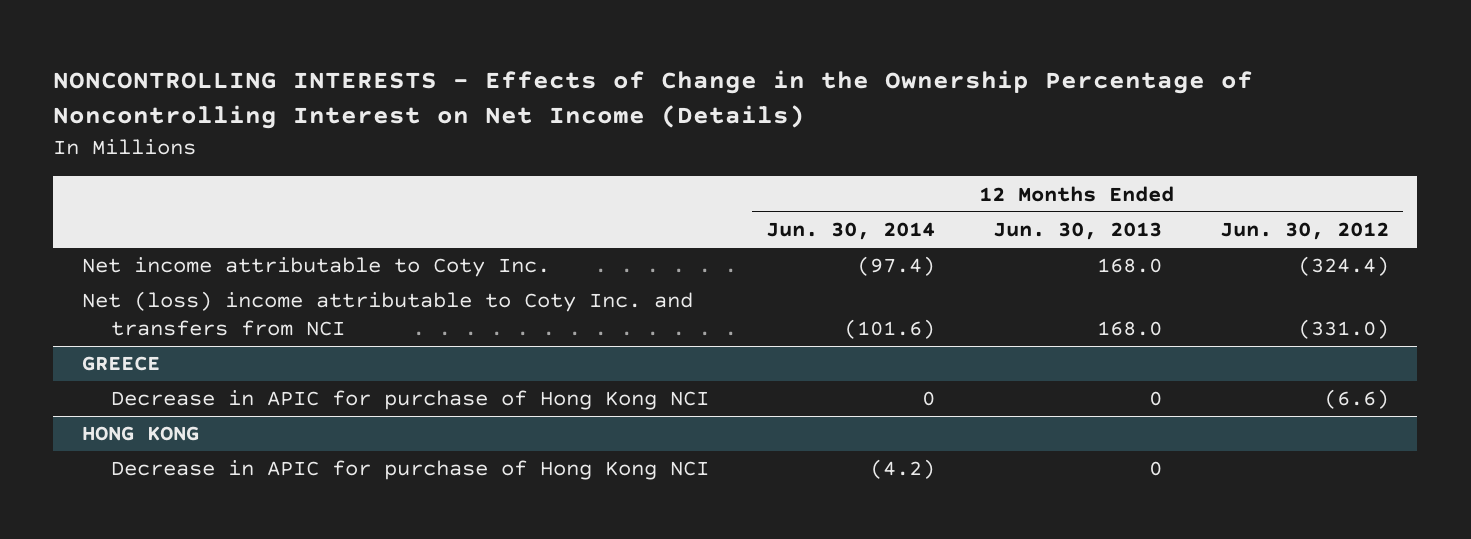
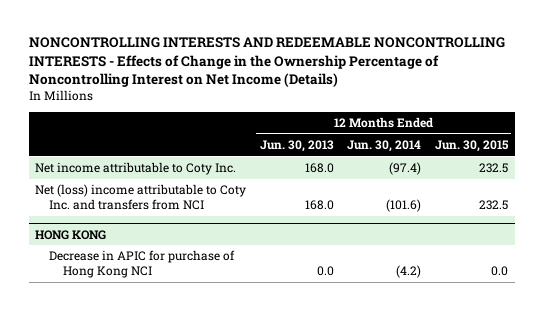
- NONCONTROLLING INTERESTS - Effects of Change in the Ownership Percentage of Noncontrolling Interest on Net Income (Details)
+ NONCONTROLLING INTERESTS AND REDEEMABLE NONCONTROLLING INTERESTS - Effects of Change in the Ownership Percentage of Noncontrolling Interest on Net Income (Details)
- | 12 Months Ended Jun. 30, 2014 | 12 Months Ended Jun. 30, 2013 | 12 Months Ended Jun. 30, 2012
+ | 12 Months Ended Jun. 30, 2013 | 12 Months Ended Jun. 30, 2014 | 12 Months Ended Jun. 30, 2015
- GREECE
- Decrease in APIC for purchase of Hong Kong NCI | 0 | 0 | (6.6)
@ HONG KONG
- Decrease in APIC for purchase of Hong Kong NCI | (4.2) | 0 |
+ Decrease in APIC for purchase of Hong Kong NCI | 0.0 | (4.2) | 0.0

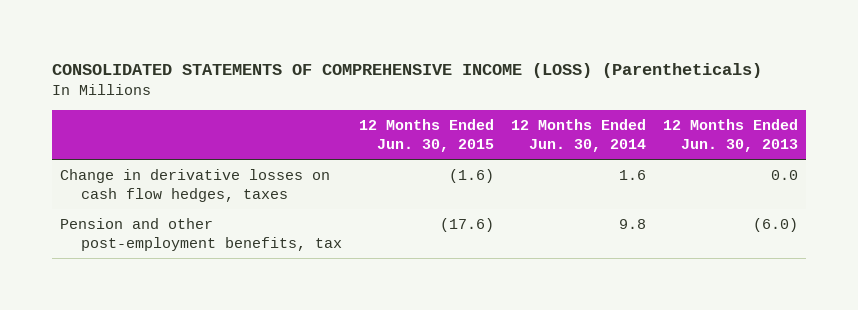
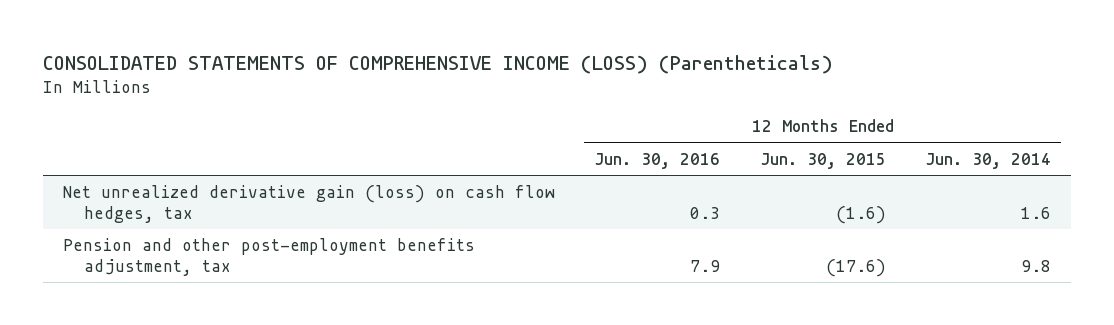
- | 12 Months Ended Jun. 30, 2015 | 12 Months Ended Jun. 30, 2014 | 12 Months Ended Jun. 30, 2013
+ | 12 Months Ended Jun. 30, 2016 | 12 Months Ended Jun. 30, 2015 | 12 Months Ended Jun. 30, 2014
- Change in derivative losses on cash flow hedges, taxes | (1.6) | 1.6 | 0.0
- Pension and other post-employment benefits, tax | (17.6) | 9.8 | (6.0)
+ Net unrealized derivative gain (loss) on cash flow hedges, tax | 0.3 | (1.6) | 1.6
+ Pension and other post-employment benefits adjustment, tax | 7.9 | (17.6) | 9.8

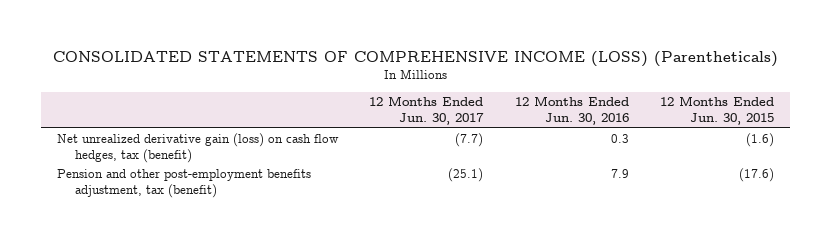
- | 12 Months Ended Jun. 30, 2016 | 12 Months Ended Jun. 30, 2015 | 12 Months Ended Jun. 30, 2014
+ | 12 Months Ended Jun. 30, 2017 | 12 Months Ended Jun. 30, 2016 | 12 Months Ended Jun. 30, 2015
- Net unrealized derivative gain (loss) on cash flow hedges, tax | 0.3 | (1.6) | 1.6
- Pension and other post-employment benefits adjustment, tax | 7.9 | (17.6) | 9.8
+ Net unrealized derivative gain (loss) on cash flow hedges, tax (benefit) | (7.7) | 0.3 | (1.6)
+ Pension and other post-employment benefits adjustment, tax (benefit) | (25.1) | 7.9 | (17.6)

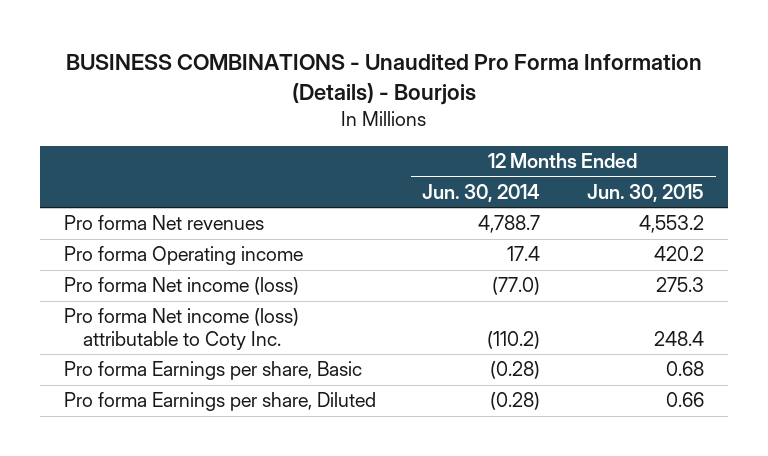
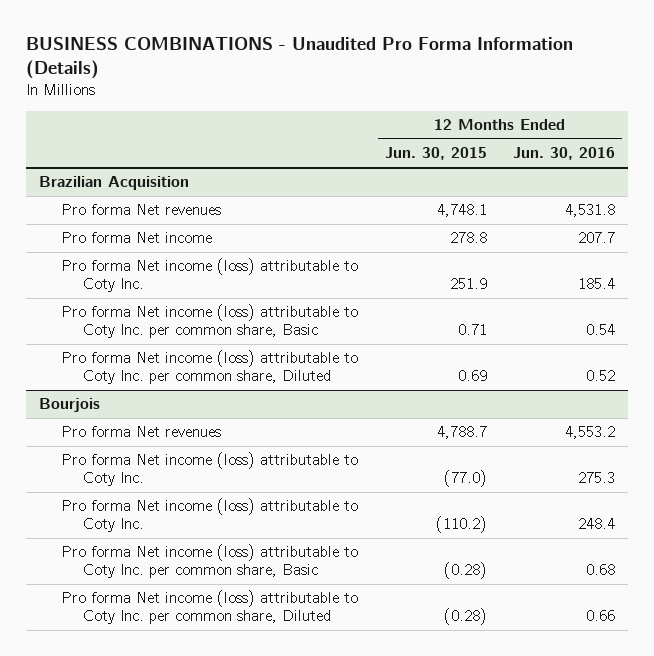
- BUSINESS COMBINATIONS - Unaudited Pro Forma Information (Details) - Bourjois
+ BUSINESS COMBINATIONS - Unaudited Pro Forma Information (Details)
- | 12 Months Ended Jun. 30, 2014 | 12 Months Ended Jun. 30, 2015
+ | 12 Months Ended Jun. 30, 2015 | 12 Months Ended Jun. 30, 2016
- Pro forma Net revenues | 4,788.7 | 4,553.2
- Pro forma Operating income | 17.4 | 420.2
- Pro forma Net income (loss) | (77.0) | 275.3
- Pro forma Net income (loss) attributable to Coty Inc. | (110.2) | 248.4
- Pro forma Earnings per share, Basic | (0.28) | 0.68
- Pro forma Earnings per share, Diluted | (0.28) | 0.66
+ Brazilian Acquisition
+ Pro forma Net revenues | 4,748.1 | 4,531.8
+ Pro forma Net income | 278.8 | 207.7
+ Pro forma Net income (loss) attributable to Coty Inc. | 251.9 | 185.4
+ Pro forma Net income (loss) attributable to Coty Inc. per common share, Basic | 0.71 | 0.54
+ Pro forma Net income (loss) attributable to Coty Inc. per common share, Diluted | 0.69 | 0.52
+ Bourjois
+ Pro forma Net revenues | 4,788.7 | 4,553.2
+ Pro forma Net income (loss) attributable to Coty Inc. | (77.0) | 275.3
+ Pro forma Net income (loss) attributable to Coty Inc. | (110.2) | 248.4
+ Pro forma Net income (loss) attributable to Coty Inc. per common share, Basic | (0.28) | 0.68
+ Pro forma Net income (loss) attributable to Coty Inc. per common share, Diluted | (0.28) | 0.66

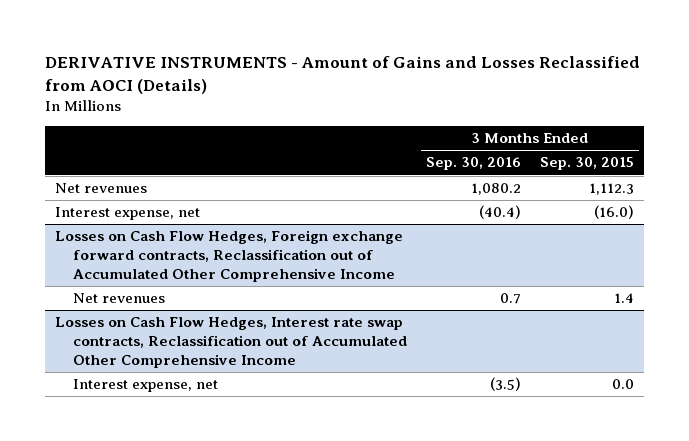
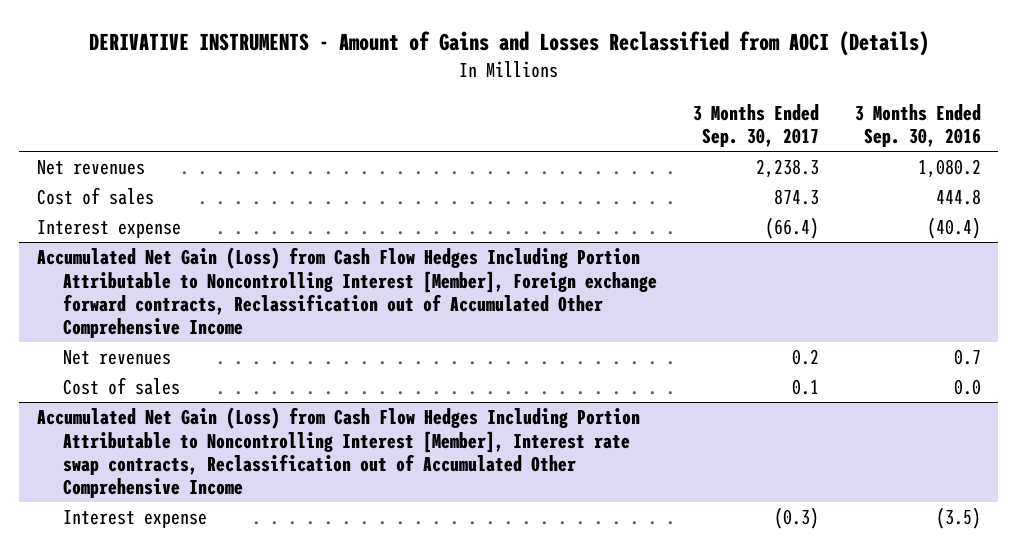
- | 3 Months Ended Sep. 30, 2016 | 3 Months Ended Sep. 30, 2015
+ | 3 Months Ended Sep. 30, 2017 | 3 Months Ended Sep. 30, 2016
- Interest expense, net | (40.4) | (16.0)
- Losses on Cash Flow Hedges, Foreign exchange forward contracts, Reclassification out of Accumulated Other Comprehensive Income
+ Cost of sales | 874.3 | 444.8
+ Interest expense | (66.4) | (40.4)
+ Accumulated Net Gain (Loss) from Cash Flow Hedges Including Portion Attributable to Noncontrolling Interest [Member], Foreign exchange forward contracts, Reclassification out of Accumulated Other Comprehensive Income
- Losses on Cash Flow Hedges, Interest rate swap contracts, Reclassification out of Accumulated Other Comprehensive Income
- Interest expense, net | (3.5) | 0.0
+ Cost of sales | 0.1 | 0.0
+ Accumulated Net Gain (Loss) from Cash Flow Hedges Including Portion Attributable to Noncontrolling Interest [Member], Interest rate swap contracts, Reclassification out of Accumulated Other Comprehensive Income
+ Interest expense | (0.3) | (3.5)

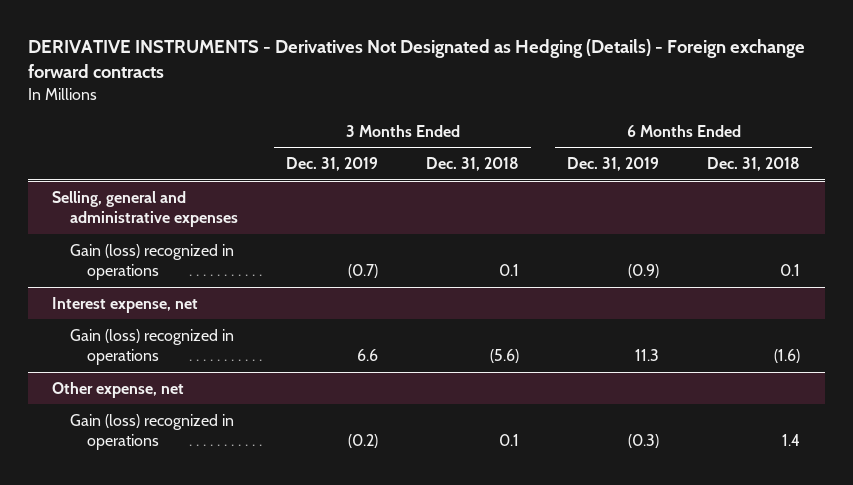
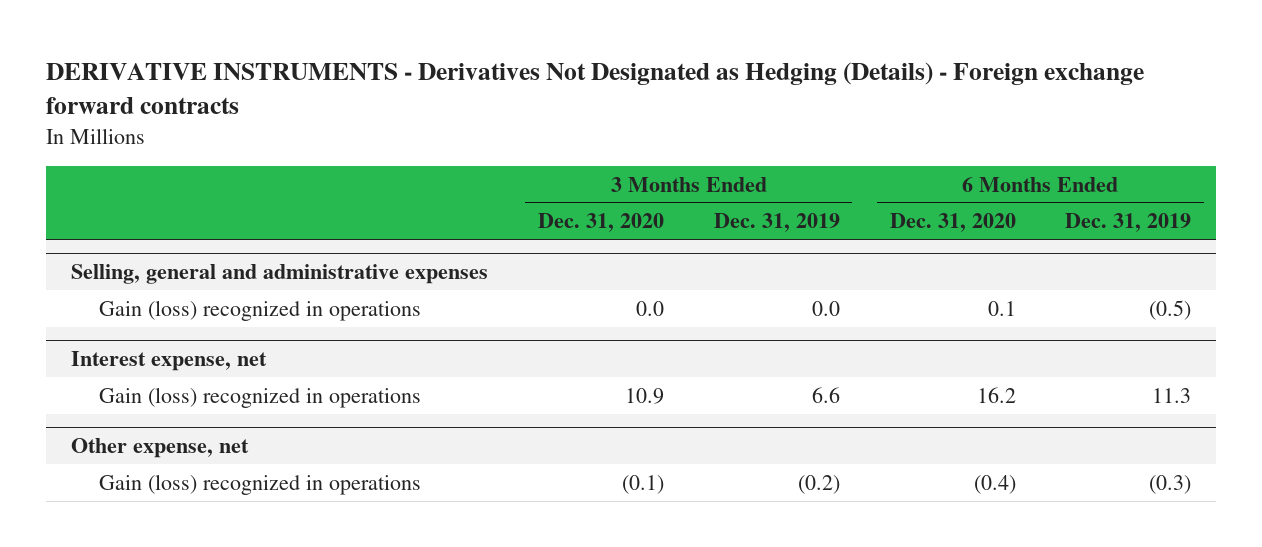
- | 3 Months Ended Dec. 31, 2019 | 3 Months Ended Dec. 31, 2018 | 6 Months Ended Dec. 31, 2019 | 6 Months Ended Dec. 31, 2018
+ | 3 Months Ended Dec. 31, 2020 | 3 Months Ended Dec. 31, 2019 | 6 Months Ended Dec. 31, 2020 | 6 Months Ended Dec. 31, 2019
@ Selling, general and administrative expenses
- Gain (loss) recognized in operations | (0.7) | 0.1 | (0.9) | 0.1
+ Gain (loss) recognized in operations | 0.0 | 0.0 | 0.1 | (0.5)

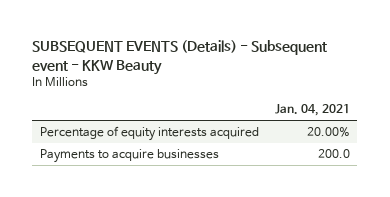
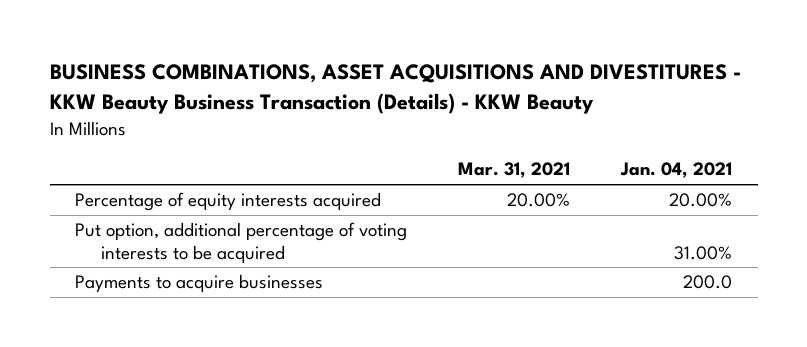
- SUBSEQUENT EVENTS (Details) - Subsequent event - KKW Beauty
+ BUSINESS COMBINATIONS, ASSET ACQUISITIONS AND DIVESTITURES - KKW Beauty Business Transaction (Details) - KKW Beauty
- | Jan. 04, 2021
+ | Mar. 31, 2021 | Jan. 04, 2021
+ Put option, additional percentage of voting interests to be acquired | | 31.00%

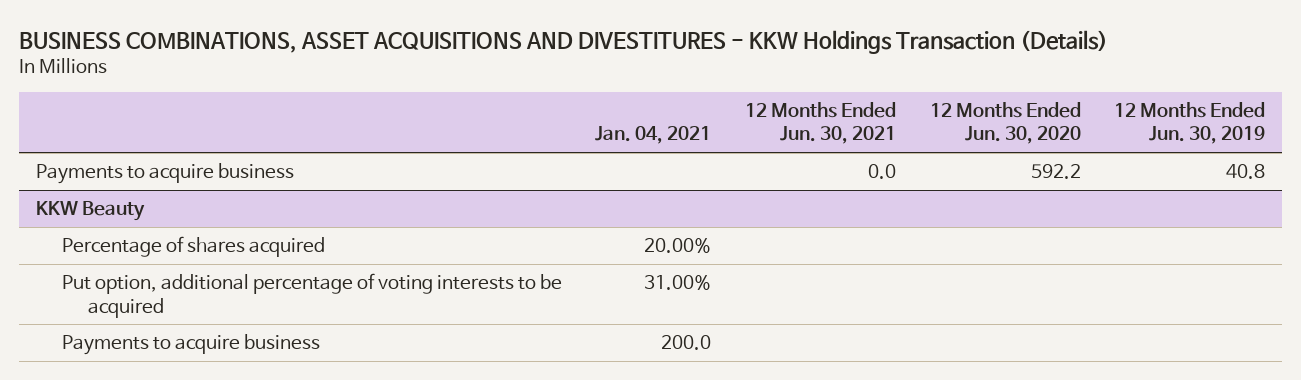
- BUSINESS COMBINATIONS, ASSET ACQUISITIONS AND DIVESTITURES - KKW Beauty Business Transaction (Details) - KKW Beauty
+ BUSINESS COMBINATIONS, ASSET ACQUISITIONS AND DIVESTITURES - KKW Holdings Transaction (Details)
- | Mar. 31, 2021 | Jan. 04, 2021
+ | Jan. 04, 2021 | 12 Months Ended Jun. 30, 2021 | 12 Months Ended Jun. 30, 2020 | 12 Months Ended Jun. 30, 2019
- Percentage of equity interests acquired | 20.00% | 20.00%
+ Payments to acquire business | | 0.0 | 592.2 | 40.8
+ KKW Beauty
+ Percentage of shares acquired | 20.00% | | |
- Payments to acquire businesses | | 200.0
+ Payments to acquire business | 200.0 | | |

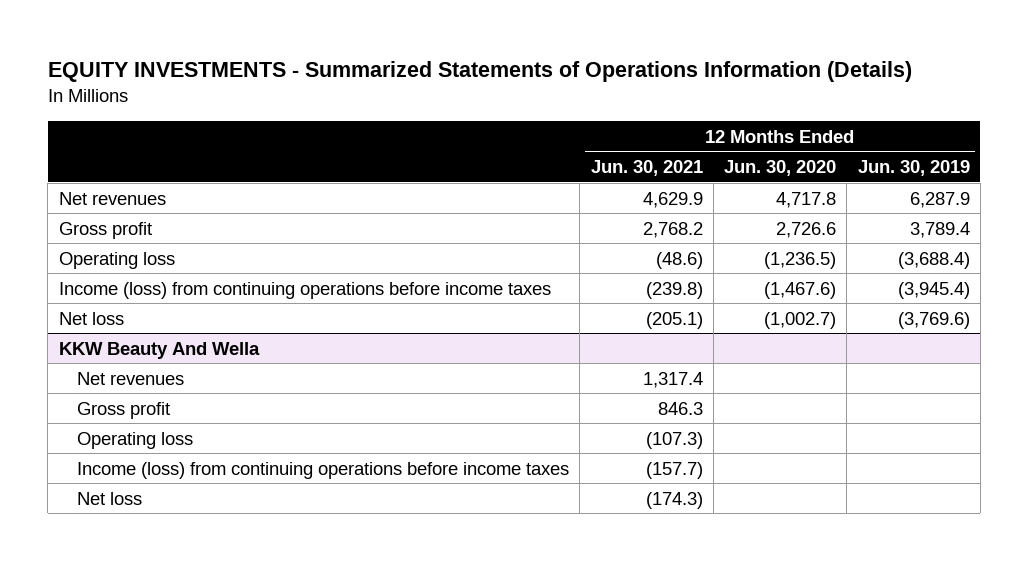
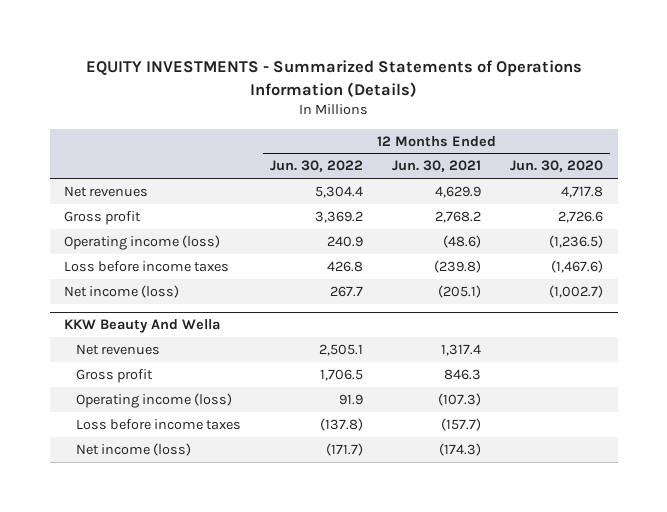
- | 12 Months Ended Jun. 30, 2021 | 12 Months Ended Jun. 30, 2020 | 12 Months Ended Jun. 30, 2019
+ | 12 Months Ended Jun. 30, 2022 | 12 Months Ended Jun. 30, 2021 | 12 Months Ended Jun. 30, 2020
- Operating loss | (48.6) | (1,236.5) | (3,688.4)
- Income (loss) from continuing operations before income taxes | (239.8) | (1,467.6) | (3,945.4)
- Net loss | (205.1) | (1,002.7) | (3,769.6)
+ Operating income (loss) | 240.9 | (48.6) | (1,236.5)
+ Loss before income taxes | 426.8 | (239.8) | (1,467.6)
+ Net income (loss) | 267.7 | (205.1) | (1,002.7)
@ KKW Beauty And Wella
- Operating loss | (107.3) | |
- Income (loss) from continuing operations before income taxes | (157.7) | |
- Net loss | (174.3) | |
+ Operating income (loss) | 91.9 | (107.3) |
+ Loss before income taxes | (137.8) | (157.7) |
+ Net income (loss) | (171.7) | (174.3) |

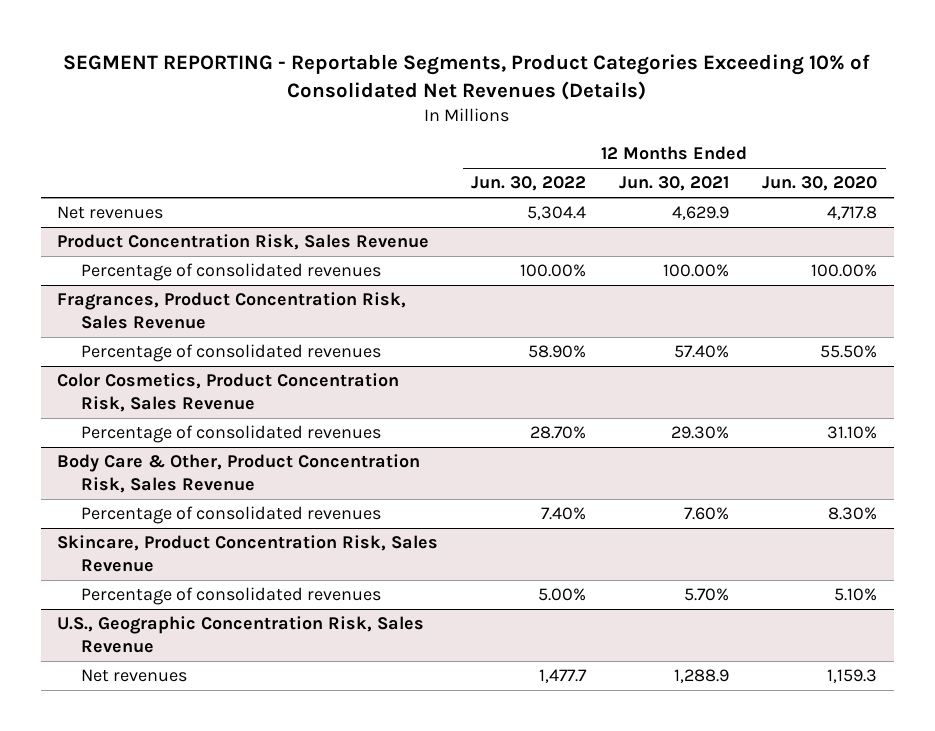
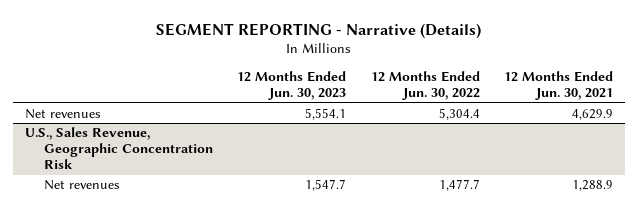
- SEGMENT REPORTING - Reportable Segments, Product Categories Exceeding 10% of Consolidated Net Revenues (Details)
+ SEGMENT REPORTING - Narrative (Details)
- | 12 Months Ended Jun. 30, 2022 | 12 Months Ended Jun. 30, 2021 | 12 Months Ended Jun. 30, 2020
+ | 12 Months Ended Jun. 30, 2023 | 12 Months Ended Jun. 30, 2022 | 12 Months Ended Jun. 30, 2021
- Product Concentration Risk, Sales Revenue
- Percentage of consolidated revenues | 100.00% | 100.00% | 100.00%
- Fragrances, Product Concentration Risk, Sales Revenue
- Percentage of consolidated revenues | 58.90% | 57.40% | 55.50%
- Color Cosmetics, Product Concentration Risk, Sales Revenue
- Percentage of consolidated revenues | 28.70% | 29.30% | 31.10%
- Body Care & Other, Product Concentration Risk, Sales Revenue
- Percentage of consolidated revenues | 7.40% | 7.60% | 8.30%
- Skincare, Product Concentration Risk, Sales Revenue
- Percentage of consolidated revenues | 5.00% | 5.70% | 5.10%
- U.S., Geographic Concentration Risk, Sales Revenue
+ U.S., Sales Revenue, Geographic Concentration Risk

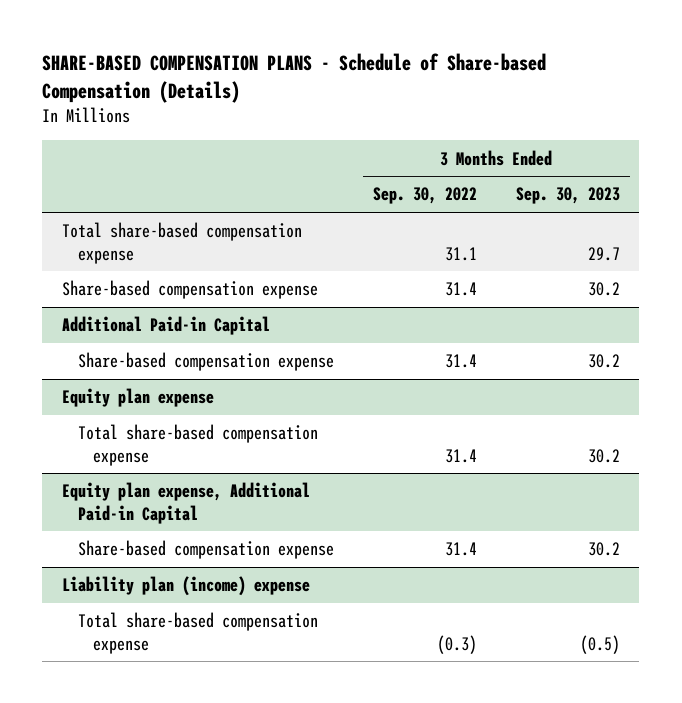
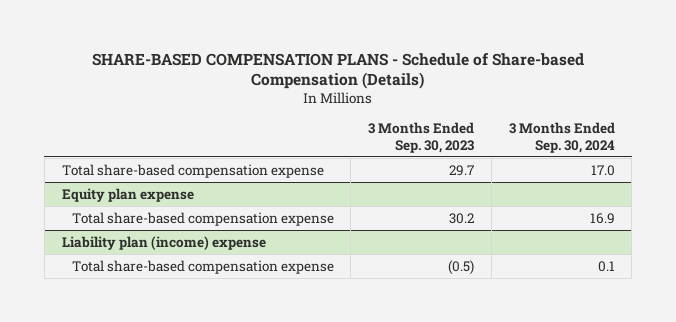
- | 3 Months Ended Sep. 30, 2022 | 3 Months Ended Sep. 30, 2023
+ | 3 Months Ended Sep. 30, 2023 | 3 Months Ended Sep. 30, 2024
- Share-based compensation expense | 31.4 | 30.2
- Additional Paid-in Capital
- Share-based compensation expense | 31.4 | 30.2
- Equity plan expense, Additional Paid-in Capital
- Share-based compensation expense | 31.4 | 30.2

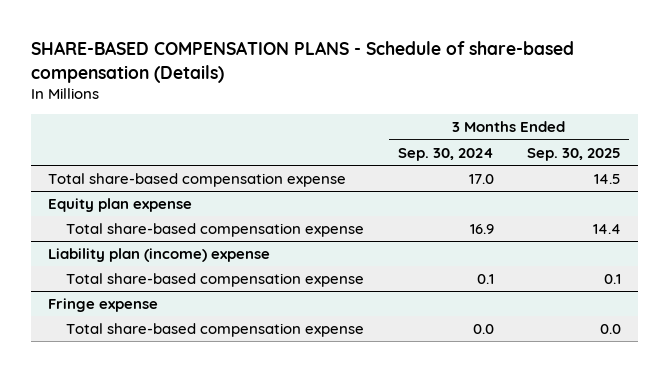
- SHARE-BASED COMPENSATION PLANS - Schedule of Share-based Compensation (Details)
+ SHARE-BASED COMPENSATION PLANS - Schedule of share-based compensation (Details)
- | 3 Months Ended Sep. 30, 2023 | 3 Months Ended Sep. 30, 2024
+ | 3 Months Ended Sep. 30, 2024 | 3 Months Ended Sep. 30, 2025
+ Fringe expense
+ Total share-based compensation expense | 0.0 | 0.0

